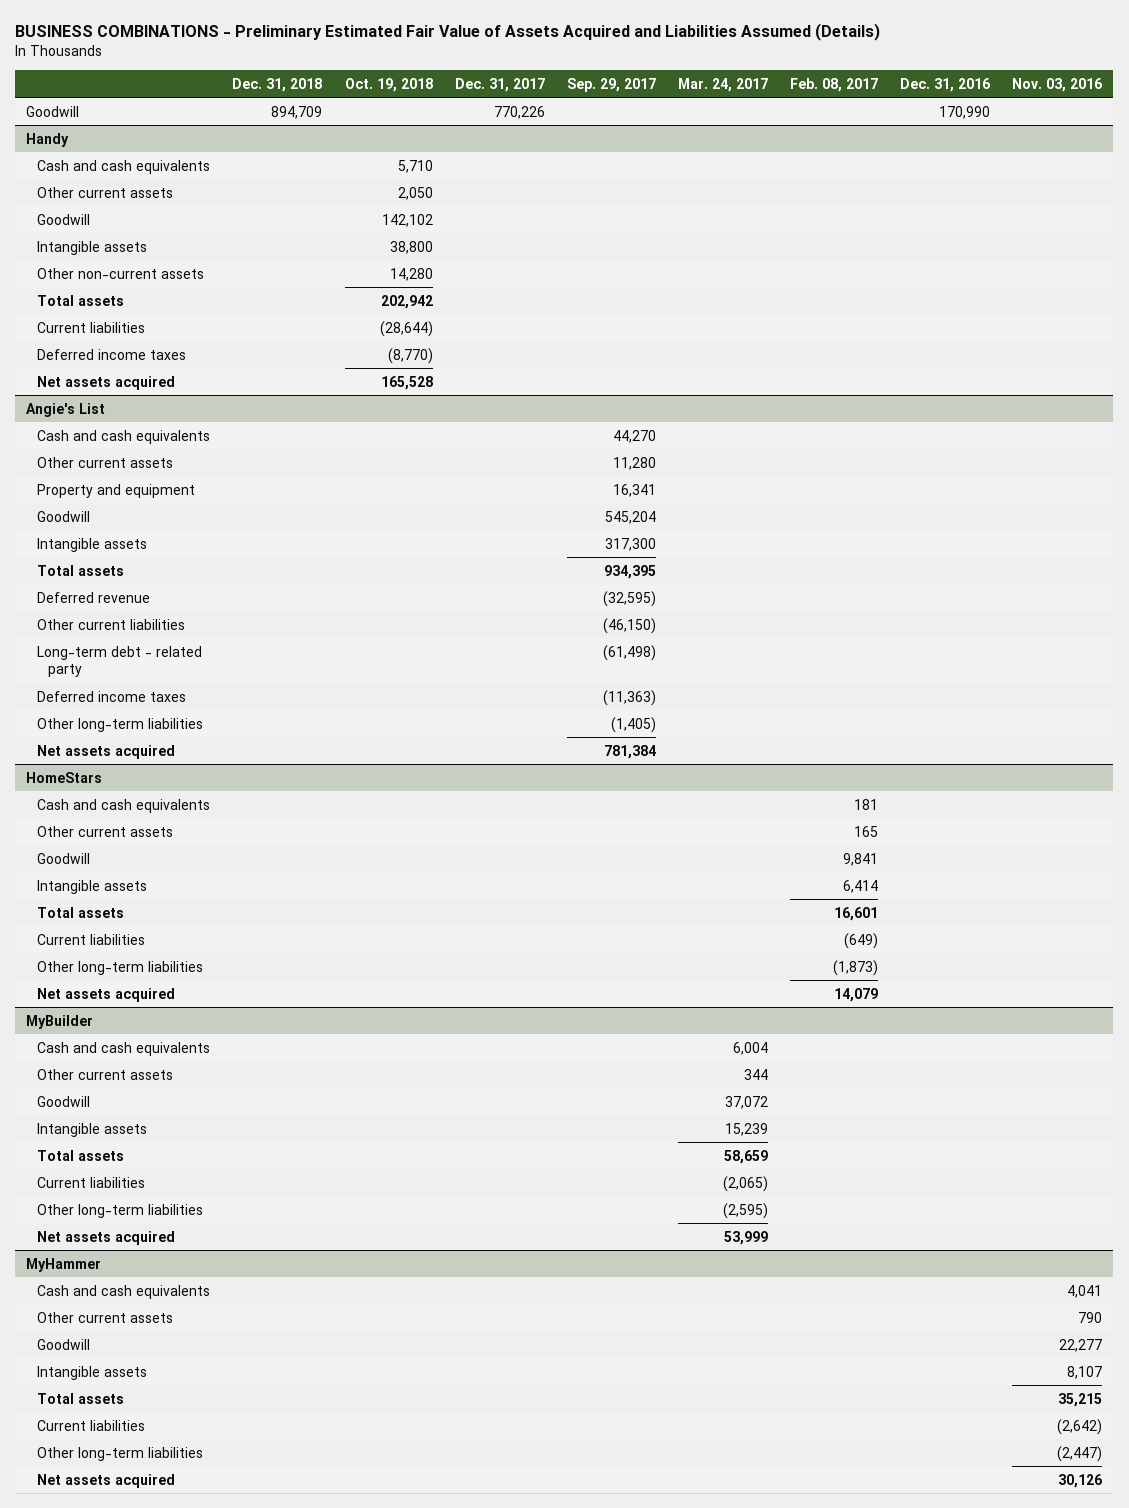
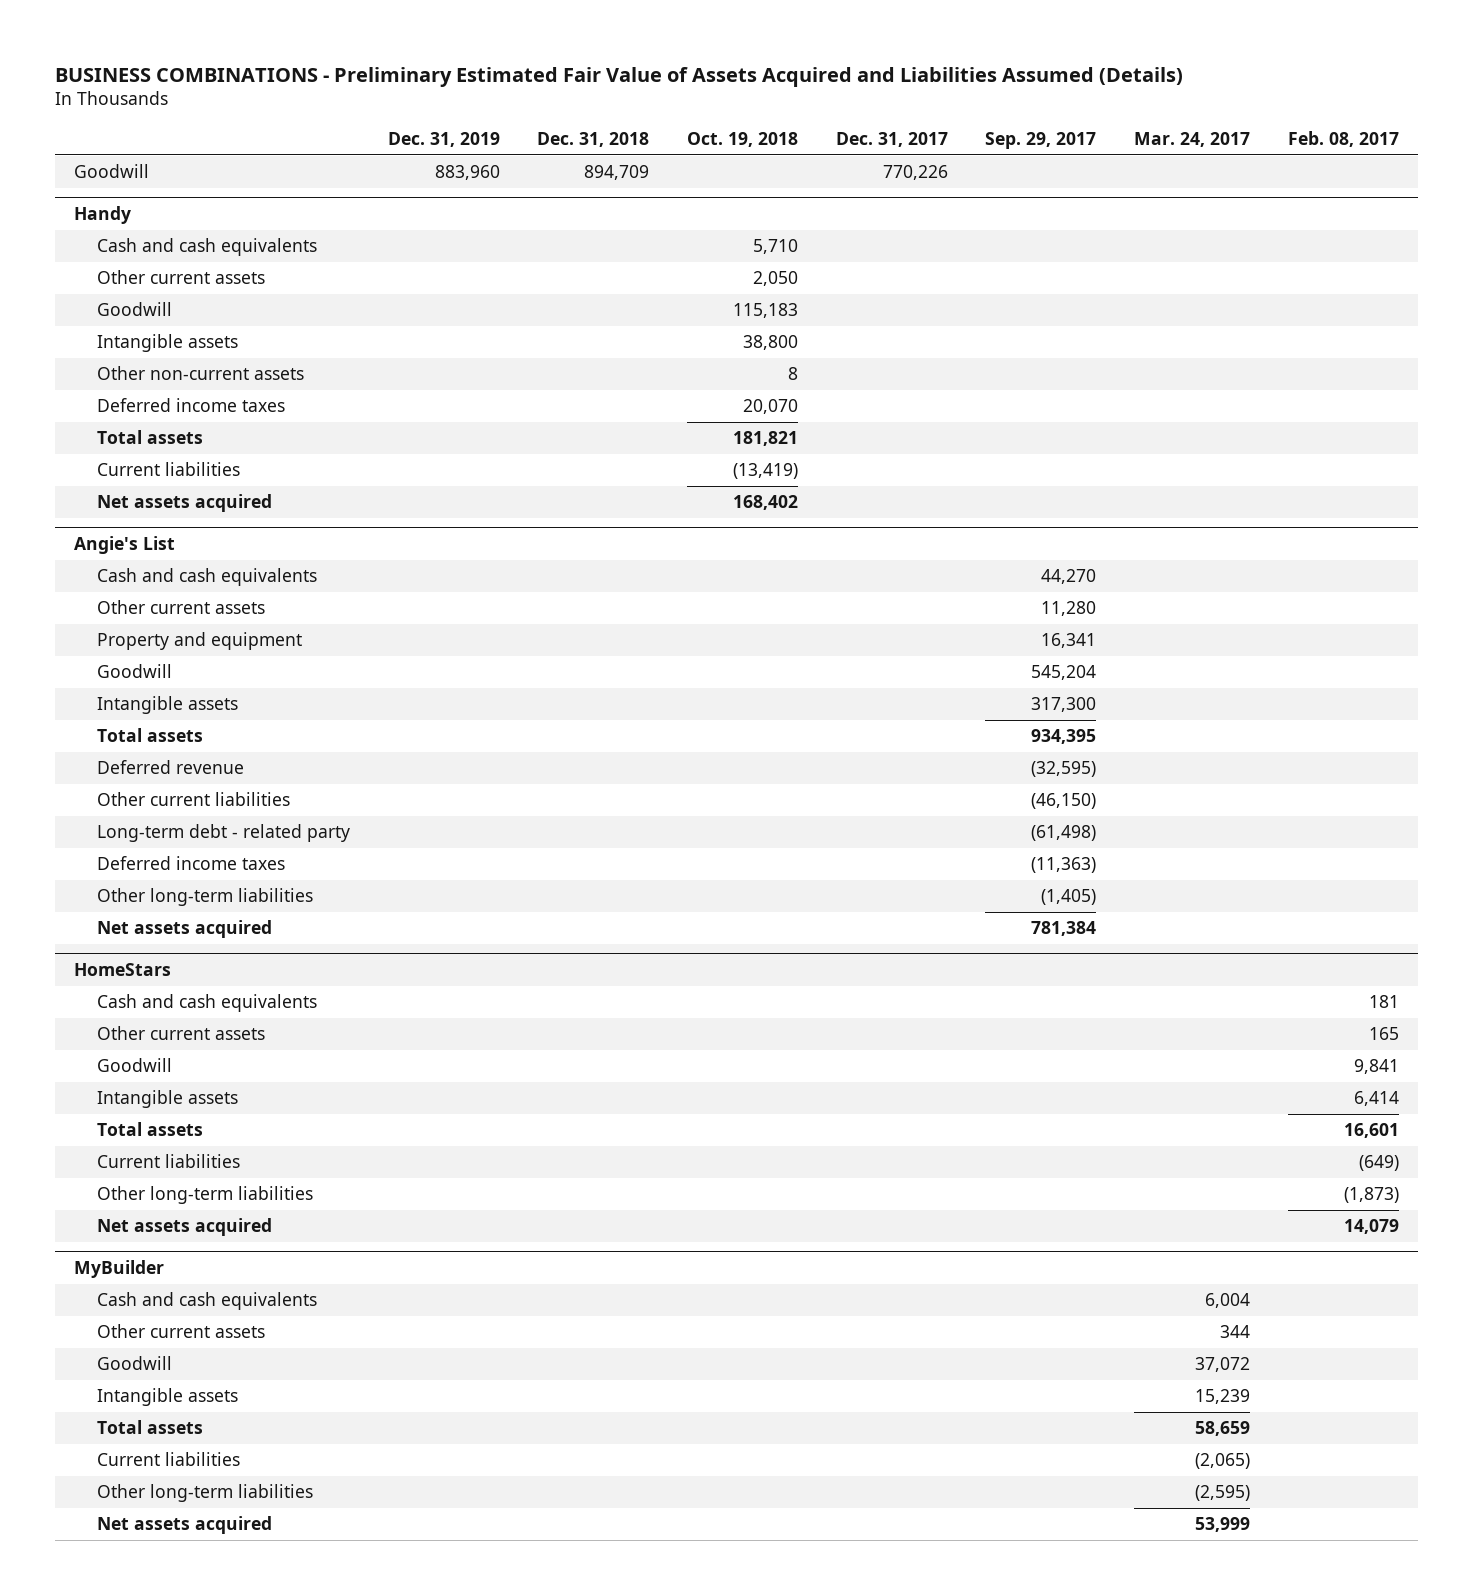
- | Dec. 31, 2018 | Oct. 19, 2018 | Dec. 31, 2017 | Sep. 29, 2017 | Mar. 24, 2017 | Feb. 08, 2017 | Dec. 31, 2016 | Nov. 03, 2016
+ | Dec. 31, 2019 | Dec. 31, 2018 | Oct. 19, 2018 | Dec. 31, 2017 | Sep. 29, 2017 | Mar. 24, 2017 | Feb. 08, 2017
@ Handy
- Goodwill | | 142,102 | | | | | |
+ Goodwill | | | 115,183 | | | |
- Other non-current assets | | 14,280 | | | | | |
- Total assets | | 202,942 | | | | | |
- Current liabilities | | (28,644) | | | | | |
- Deferred income taxes | | (8,770) | | | | | |
- Net assets acquired | | 165,528 | | | | | |
+ Other non-current assets | | | 8 | | | |
+ Deferred income taxes | | | 20,070 | | | |
+ Total assets | | | 181,821 | | | |
+ Current liabilities | | | (13,419) | | | |
+ Net assets acquired | | | 168,402 | | | |
- MyHammer
- Cash and cash equivalents | | | | | | | | 4,041
- Other current assets | | | | | | | | 790
- Goodwill | | | | | | | | 22,277
- Intangible assets | | | | | | | | 8,107
- Total assets | | | | | | | | 35,215
- Current liabilities | | | | | | | | (2,642)
- Other long-term liabilities | | | | | | | | (2,447)
- Net assets acquired | | | | | | | | 30,126

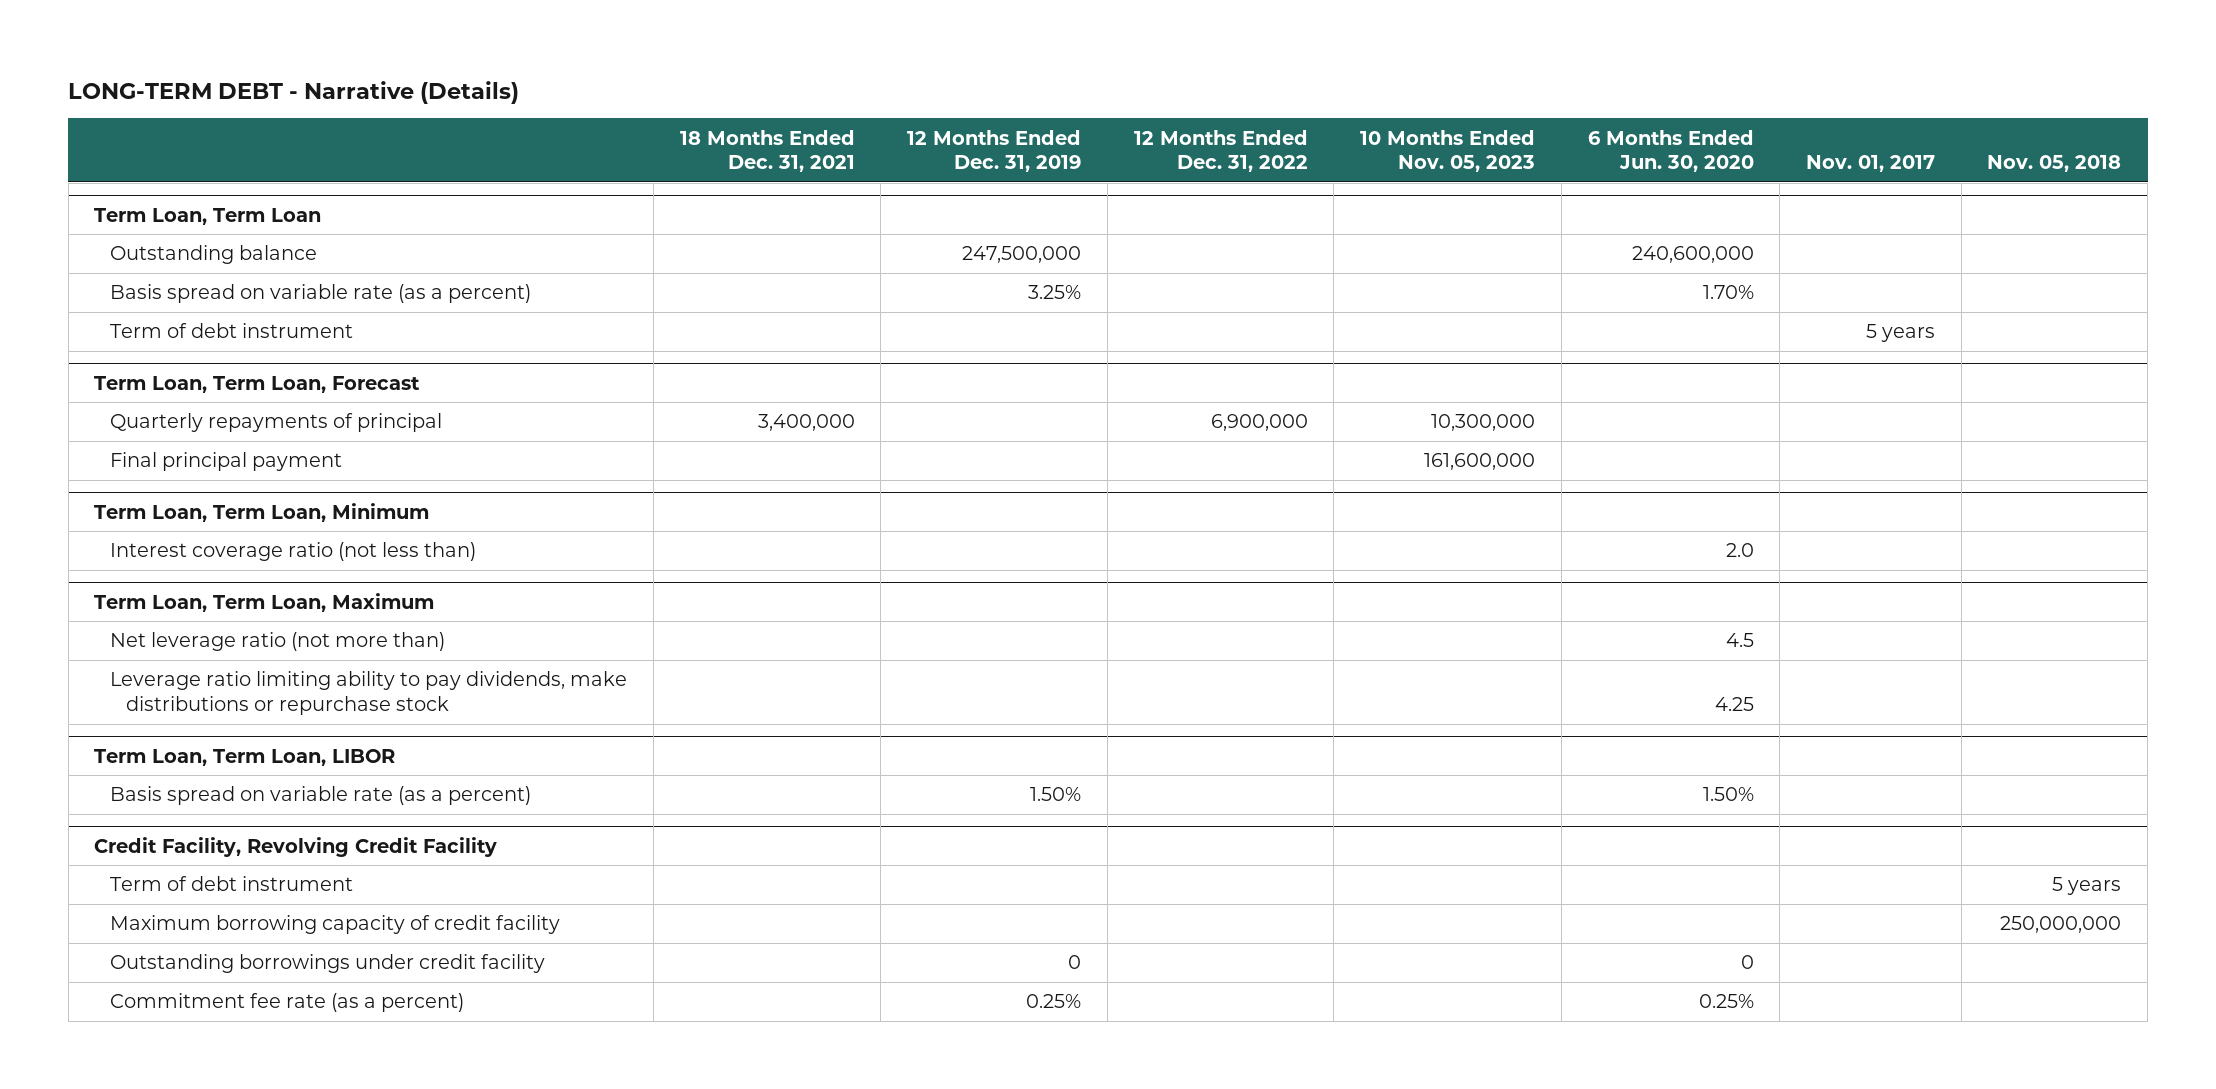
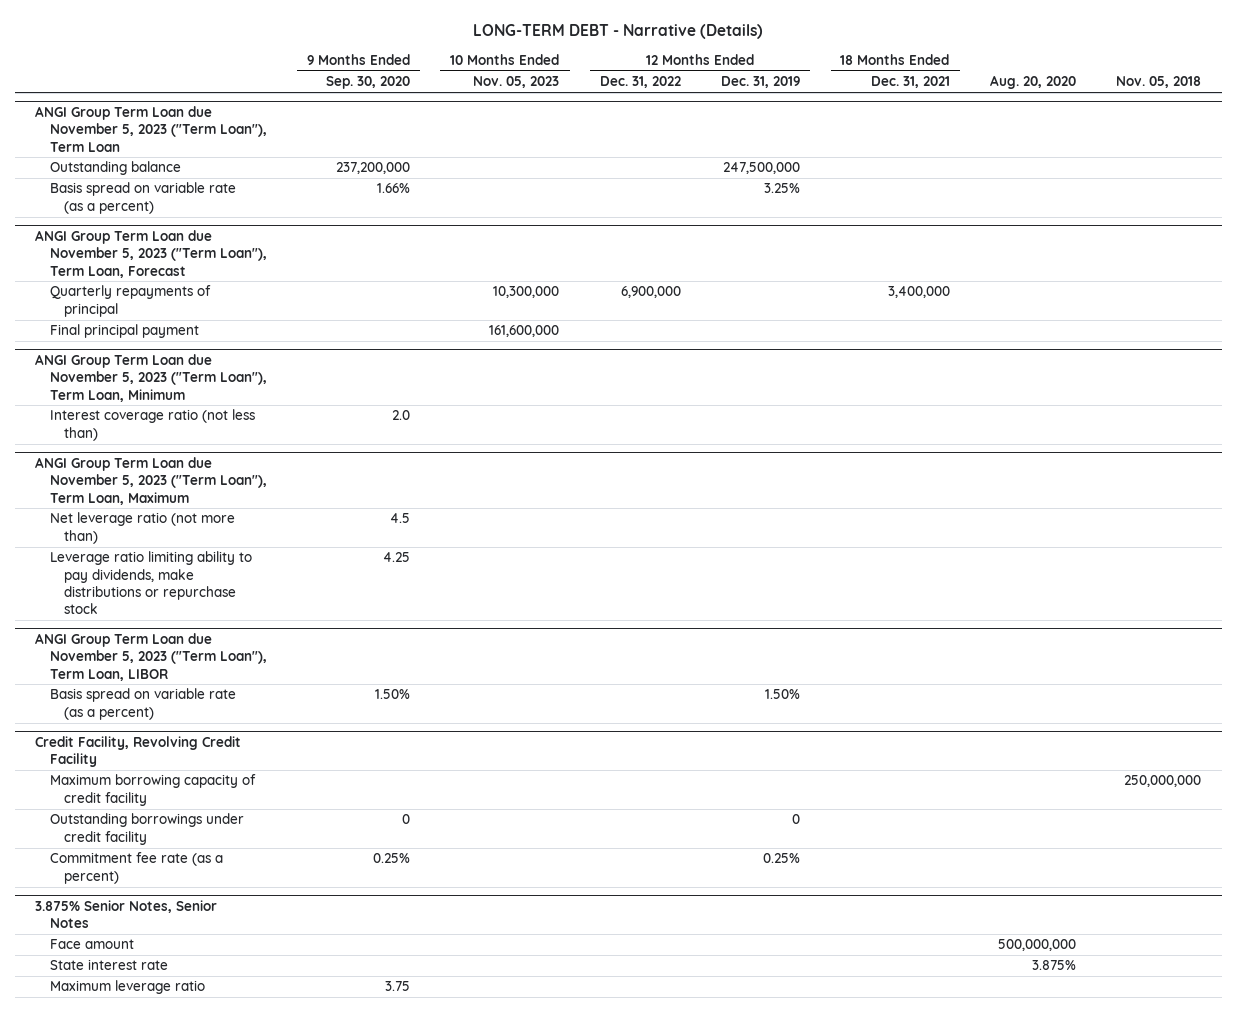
- | 18 Months Ended Dec. 31, 2021 | 12 Months Ended Dec. 31, 2019 | 12 Months Ended Dec. 31, 2022 | 10 Months Ended Nov. 05, 2023 | 6 Months Ended Jun. 30, 2020 | Nov. 01, 2017 | Nov. 05, 2018
+ | 9 Months Ended Sep. 30, 2020 | 10 Months Ended Nov. 05, 2023 | 12 Months Ended Dec. 31, 2022 | 12 Months Ended Dec. 31, 2019 | 18 Months Ended Dec. 31, 2021 | Aug. 20, 2020 | Nov. 05, 2018
- Term Loan, Term Loan
+ ANGI Group Term Loan due November 5, 2023 ("Term Loan"), Term Loan
- Term of debt instrument | | | | | | 5 years |
- Term Loan, Term Loan, Forecast
+ ANGI Group Term Loan due November 5, 2023 ("Term Loan"), Term Loan, Forecast
- Term Loan, Term Loan, Minimum
+ ANGI Group Term Loan due November 5, 2023 ("Term Loan"), Term Loan, Minimum
- Term Loan, Term Loan, Maximum
+ ANGI Group Term Loan due November 5, 2023 ("Term Loan"), Term Loan, Maximum
- Term Loan, Term Loan, LIBOR
+ ANGI Group Term Loan due November 5, 2023 ("Term Loan"), Term Loan, LIBOR
@ Credit Facility, Revolving Credit Facility
- Term of debt instrument | | | | | | | 5 years
+ 3.875% Senior Notes, Senior Notes
+ Face amount | | | | | | 500,000,000 |
+ State interest rate | | | | | | 3.875% |
+ Maximum leverage ratio | 3.75 | | | | | |

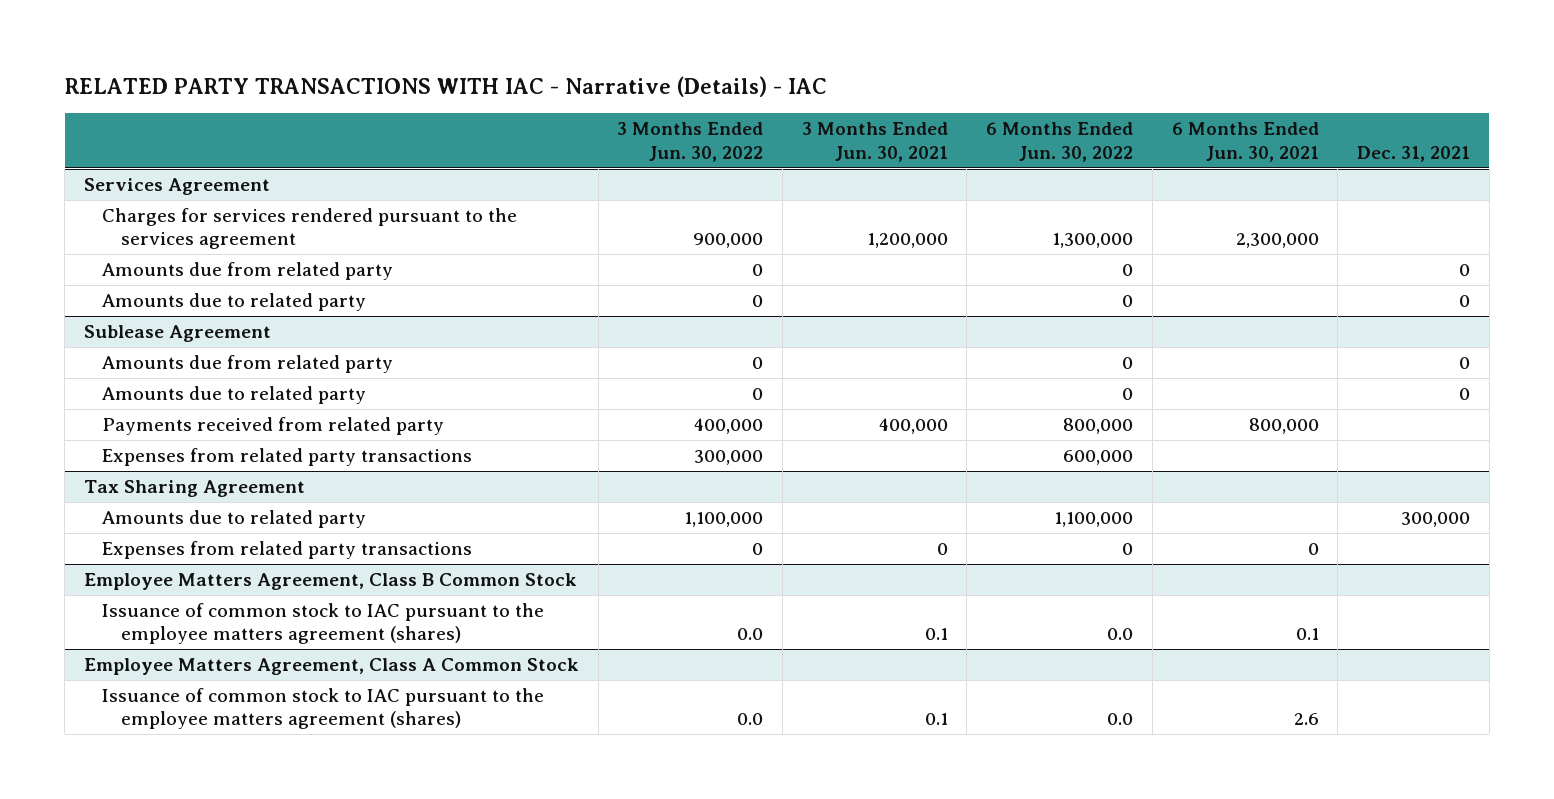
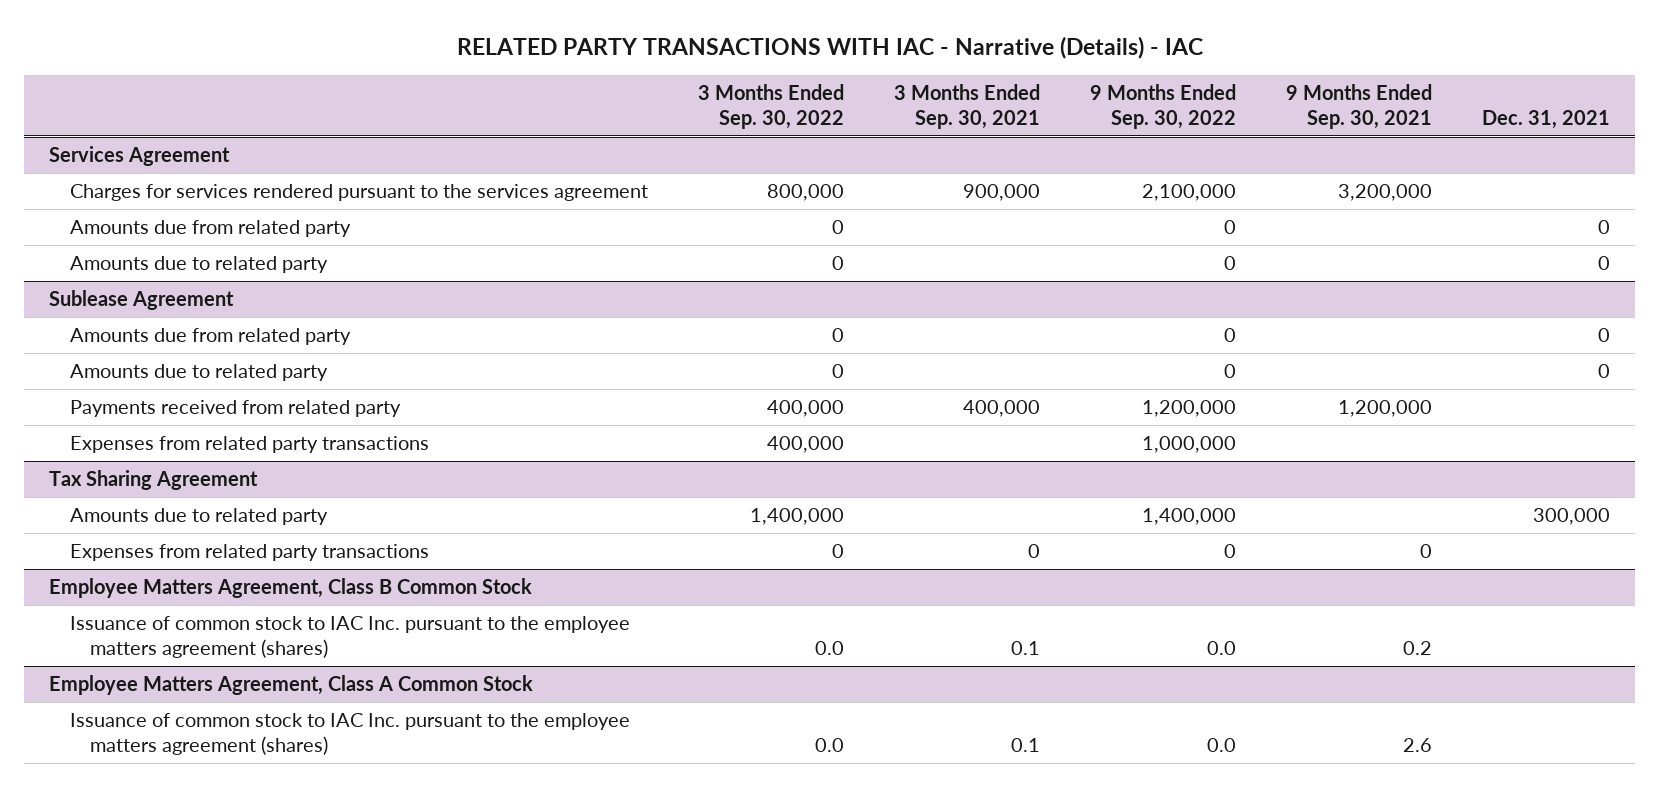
- | 3 Months Ended Jun. 30, 2022 | 3 Months Ended Jun. 30, 2021 | 6 Months Ended Jun. 30, 2022 | 6 Months Ended Jun. 30, 2021 | Dec. 31, 2021
+ | 3 Months Ended Sep. 30, 2022 | 3 Months Ended Sep. 30, 2021 | 9 Months Ended Sep. 30, 2022 | 9 Months Ended Sep. 30, 2021 | Dec. 31, 2021
@ Employee Matters Agreement, Class B Common Stock
- Issuance of common stock to IAC pursuant to the employee matters agreement (shares) | 0.0 | 0.1 | 0.0 | 0.1 |
+ Issuance of common stock to IAC Inc. pursuant to the employee matters agreement (shares) | 0.0 | 0.1 | 0.0 | 0.2 |
@ Employee Matters Agreement, Class A Common Stock
- Issuance of common stock to IAC pursuant to the employee matters agreement (shares) | 0.0 | 0.1 | 0.0 | 2.6 |
+ Issuance of common stock to IAC Inc. pursuant to the employee matters agreement (shares) | 0.0 | 0.1 | 0.0 | 2.6 |

